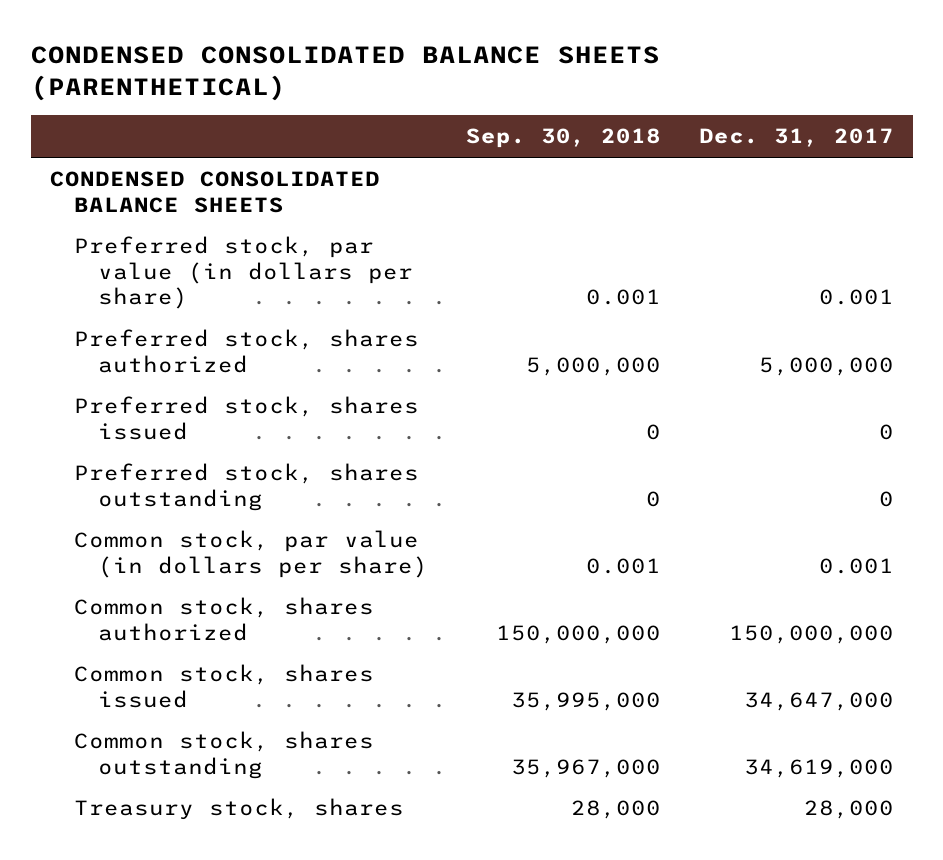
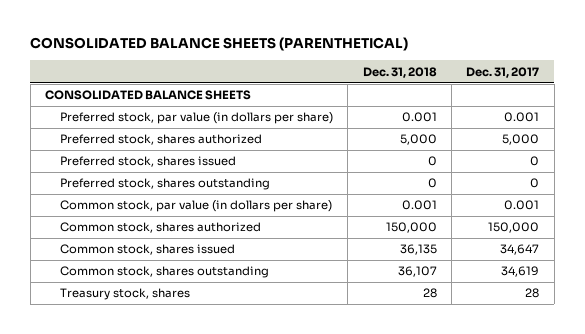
- CONDENSED CONSOLIDATED BALANCE SHEETS (PARENTHETICAL)
+ CONSOLIDATED BALANCE SHEETS (PARENTHETICAL)
- | Sep. 30, 2018 | Dec. 31, 2017
+ | Dec. 31, 2018 | Dec. 31, 2017
- CONDENSED CONSOLIDATED BALANCE SHEETS
+ CONSOLIDATED BALANCE SHEETS
- Preferred stock, shares authorized | 5,000,000 | 5,000,000
+ Preferred stock, shares authorized | 5,000 | 5,000
- Common stock, shares authorized | 150,000,000 | 150,000,000
- Common stock, shares issued | 35,995,000 | 34,647,000
- Common stock, shares outstanding | 35,967,000 | 34,619,000
- Treasury stock, shares | 28,000 | 28,000
+ Common stock, shares authorized | 150,000 | 150,000
+ Common stock, shares issued | 36,135 | 34,647
+ Common stock, shares outstanding | 36,107 | 34,619
+ Treasury stock, shares | 28 | 28

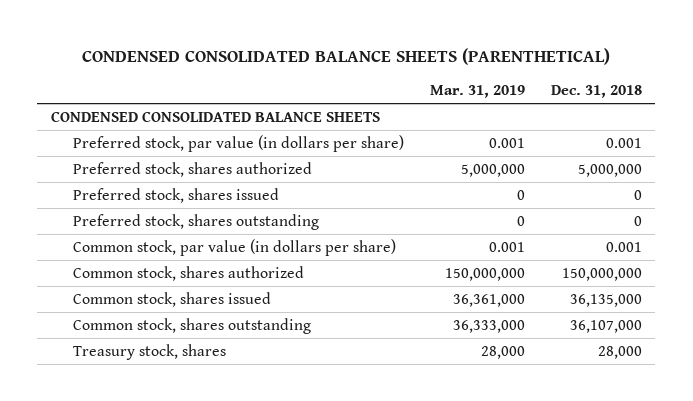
- CONSOLIDATED BALANCE SHEETS (PARENTHETICAL)
+ CONDENSED CONSOLIDATED BALANCE SHEETS (PARENTHETICAL)
- | Dec. 31, 2018 | Dec. 31, 2017
+ | Mar. 31, 2019 | Dec. 31, 2018
- CONSOLIDATED BALANCE SHEETS
+ CONDENSED CONSOLIDATED BALANCE SHEETS
- Preferred stock, shares authorized | 5,000 | 5,000
+ Preferred stock, shares authorized | 5,000,000 | 5,000,000
- Common stock, shares authorized | 150,000 | 150,000
- Common stock, shares issued | 36,135 | 34,647
- Common stock, shares outstanding | 36,107 | 34,619
- Treasury stock, shares | 28 | 28
+ Common stock, shares authorized | 150,000,000 | 150,000,000
+ Common stock, shares issued | 36,361,000 | 36,135,000
+ Common stock, shares outstanding | 36,333,000 | 36,107,000
+ Treasury stock, shares | 28,000 | 28,000

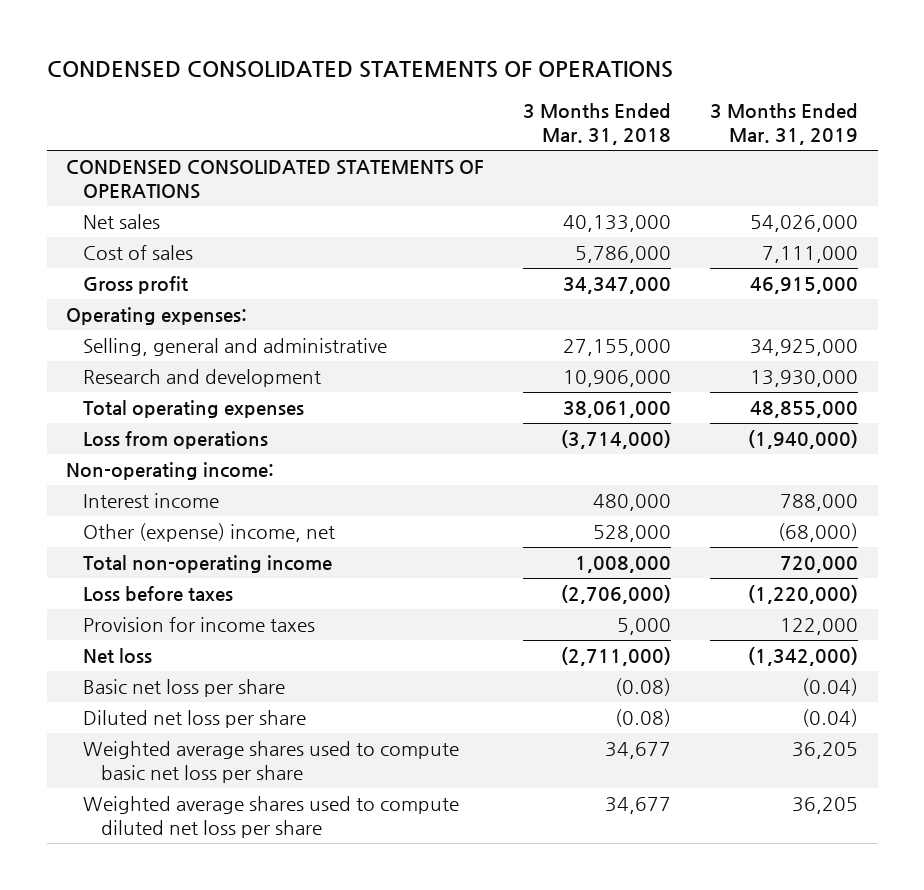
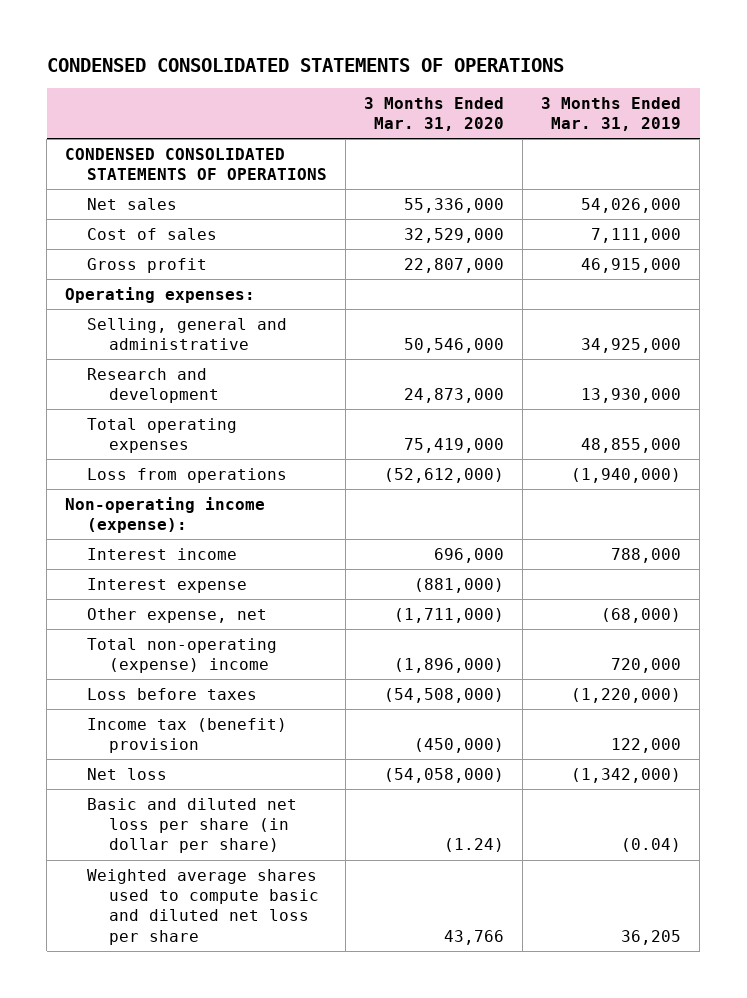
- | 3 Months Ended Mar. 31, 2018 | 3 Months Ended Mar. 31, 2019
+ | 3 Months Ended Mar. 31, 2020 | 3 Months Ended Mar. 31, 2019
- Non-operating income:
+ Non-operating income (expense):
- Other (expense) income, net | 528,000 | (68,000)
- Total non-operating income | 1,008,000 | 720,000
+ Interest expense | (881,000) |
+ Other expense, net | (1,711,000) | (68,000)
+ Total non-operating (expense) income | (1,896,000) | 720,000
- Provision for income taxes | 5,000 | 122,000
+ Income tax (benefit) provision | (450,000) | 122,000
- Basic net loss per share | (0.08) | (0.04)
- Diluted net loss per share | (0.08) | (0.04)
- Weighted average shares used to compute basic net loss per share | 34,677 | 36,205
- Weighted average shares used to compute diluted net loss per share | 34,677 | 36,205
+ Basic and diluted net loss per share (in dollar per share) | (1.24) | (0.04)
+ Weighted average shares used to compute basic and diluted net loss per share | 43,766 | 36,205

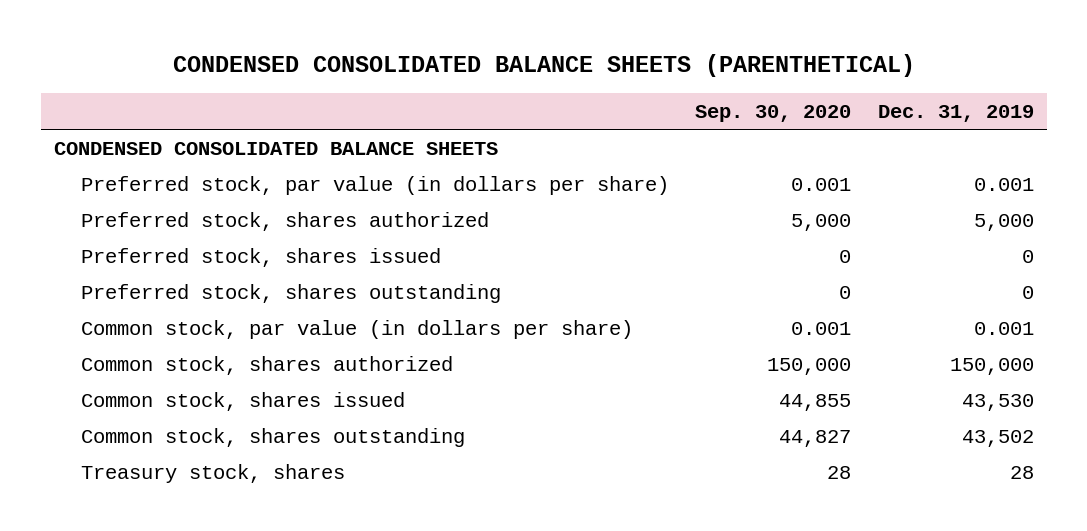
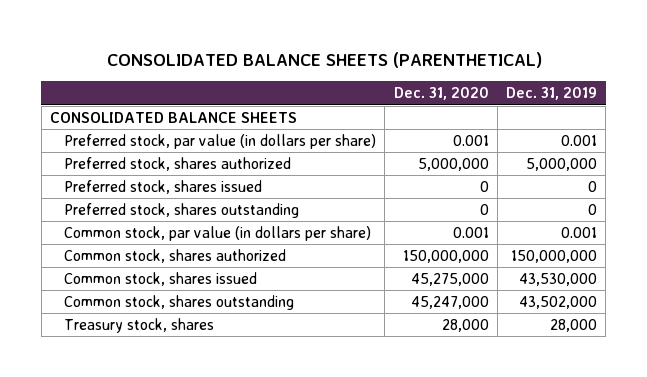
- CONDENSED CONSOLIDATED BALANCE SHEETS (PARENTHETICAL)
+ CONSOLIDATED BALANCE SHEETS (PARENTHETICAL)
- | Sep. 30, 2020 | Dec. 31, 2019
+ | Dec. 31, 2020 | Dec. 31, 2019
- CONDENSED CONSOLIDATED BALANCE SHEETS
+ CONSOLIDATED BALANCE SHEETS
- Preferred stock, shares authorized | 5,000 | 5,000
+ Preferred stock, shares authorized | 5,000,000 | 5,000,000
- Common stock, shares authorized | 150,000 | 150,000
- Common stock, shares issued | 44,855 | 43,530
- Common stock, shares outstanding | 44,827 | 43,502
- Treasury stock, shares | 28 | 28
+ Common stock, shares authorized | 150,000,000 | 150,000,000
+ Common stock, shares issued | 45,275,000 | 43,530,000
+ Common stock, shares outstanding | 45,247,000 | 43,502,000
+ Treasury stock, shares | 28,000 | 28,000

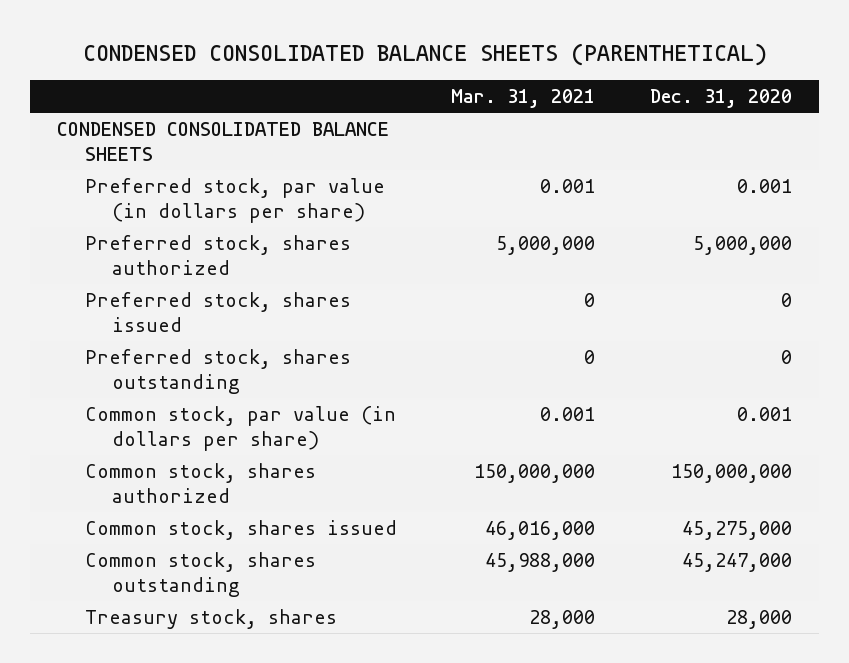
- CONSOLIDATED BALANCE SHEETS (PARENTHETICAL)
+ CONDENSED CONSOLIDATED BALANCE SHEETS (PARENTHETICAL)
- | Dec. 31, 2020 | Dec. 31, 2019
+ | Mar. 31, 2021 | Dec. 31, 2020
- CONSOLIDATED BALANCE SHEETS
+ CONDENSED CONSOLIDATED BALANCE SHEETS

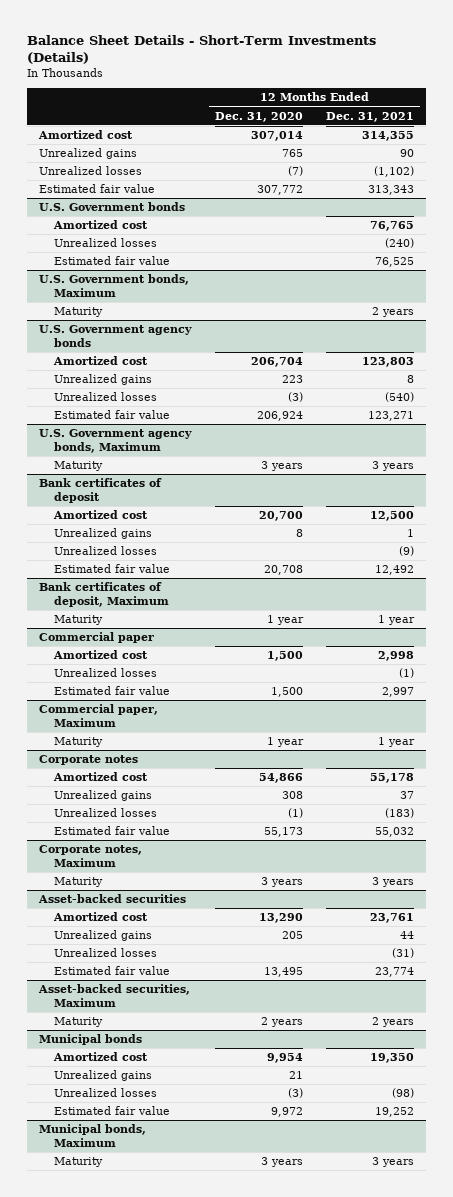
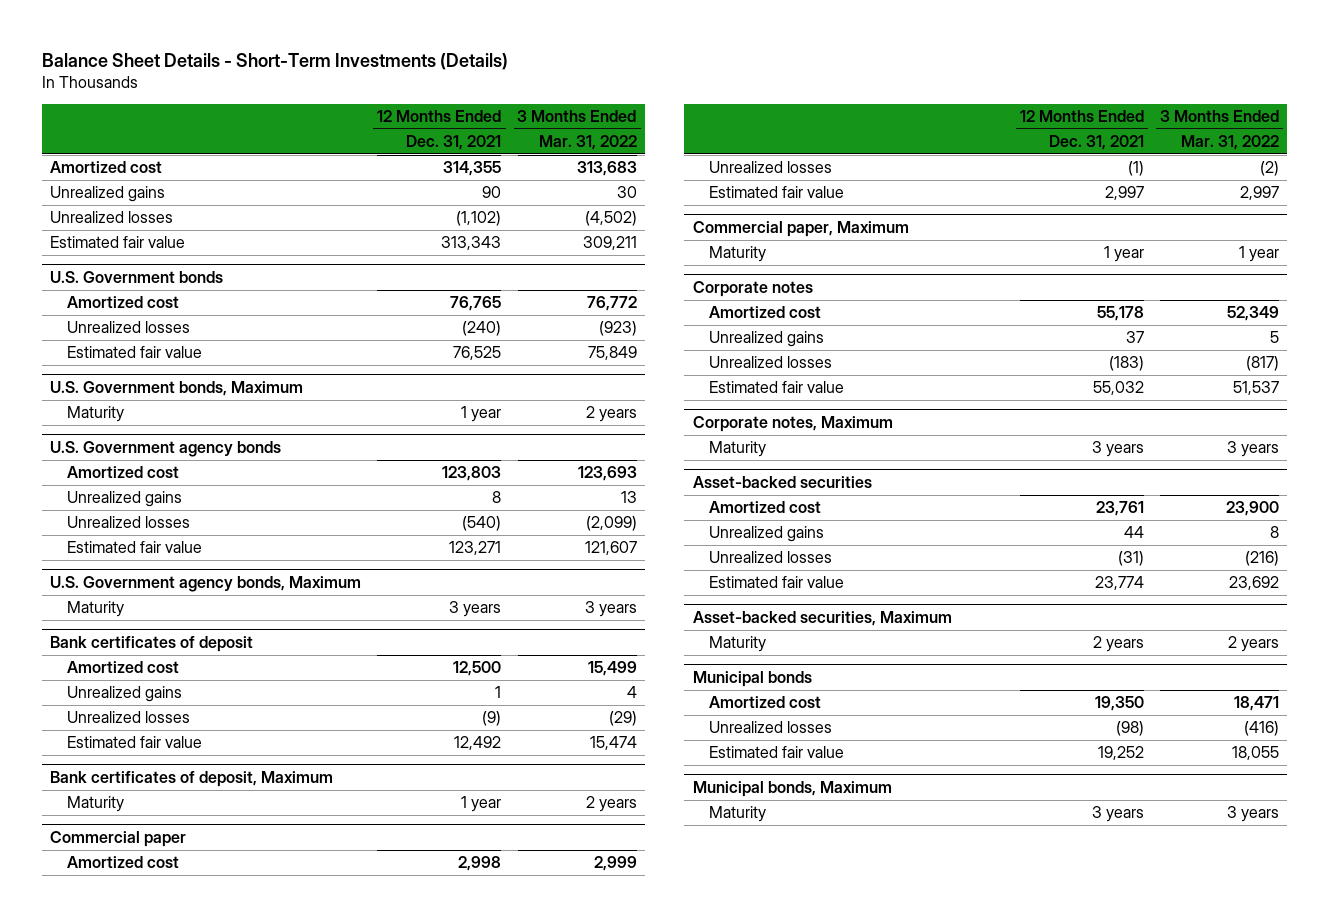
- | 12 Months Ended Dec. 31, 2020 | 12 Months Ended Dec. 31, 2021
+ | 12 Months Ended Dec. 31, 2021 | 3 Months Ended Mar. 31, 2022
@ U.S. Government bonds, Maximum
- Maturity | | 2 years
+ Maturity | 1 year | 2 years
@ Municipal bonds
- Unrealized gains | 21 |

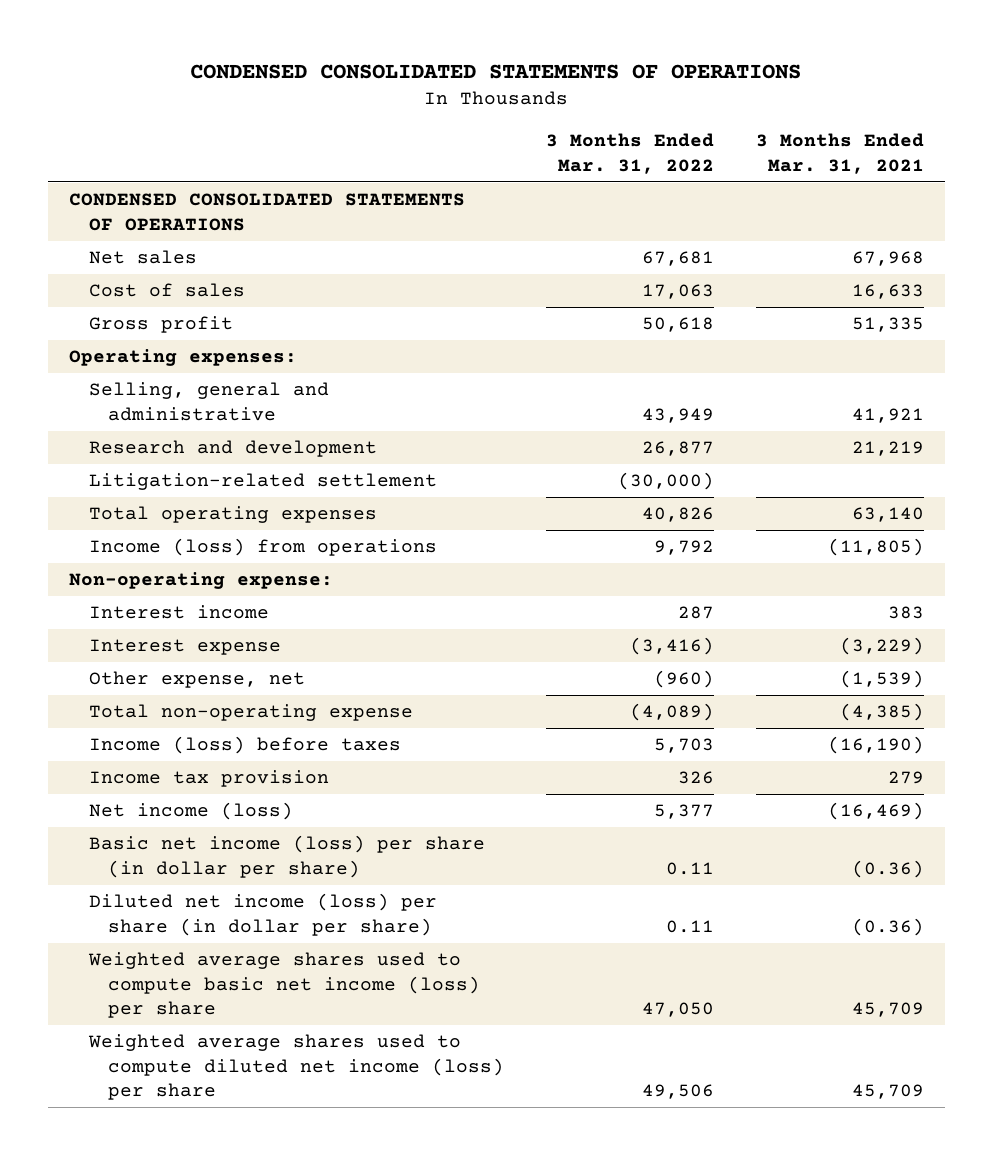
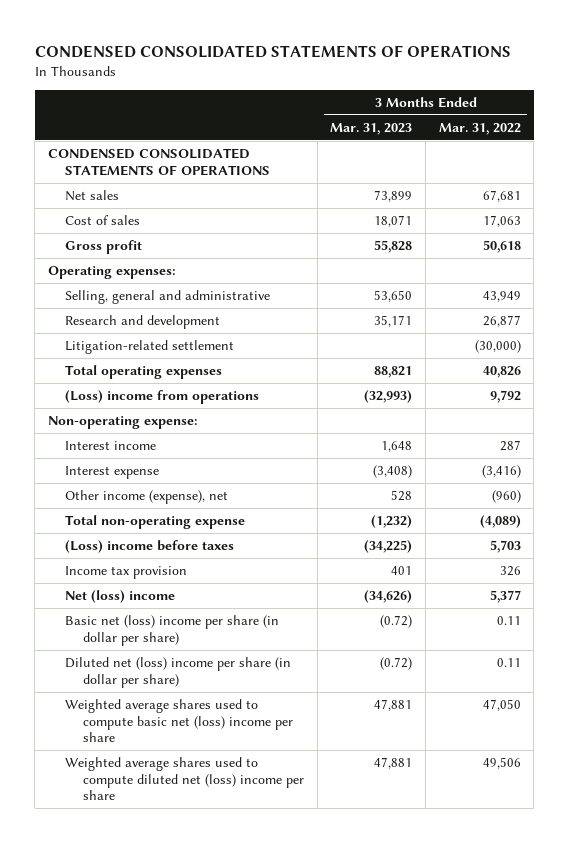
- | 3 Months Ended Mar. 31, 2022 | 3 Months Ended Mar. 31, 2021
+ | 3 Months Ended Mar. 31, 2023 | 3 Months Ended Mar. 31, 2022
- Income (loss) from operations | 9,792 | (11,805)
+ (Loss) income from operations | (32,993) | 9,792
- Other expense, net | (960) | (1,539)
+ Other income (expense), net | 528 | (960)
- Income (loss) before taxes | 5,703 | (16,190)
+ (Loss) income before taxes | (34,225) | 5,703
- Net income (loss) | 5,377 | (16,469)
- Basic net income (loss) per share (in dollar per share) | 0.11 | (0.36)
- Diluted net income (loss) per share (in dollar per share) | 0.11 | (0.36)
- Weighted average shares used to compute basic net income (loss) per share | 47,050 | 45,709
- Weighted average shares used to compute diluted net income (loss) per share | 49,506 | 45,709
+ Net (loss) income | (34,626) | 5,377
+ Basic net (loss) income per share (in dollar per share) | (0.72) | 0.11
+ Diluted net (loss) income per share (in dollar per share) | (0.72) | 0.11
+ Weighted average shares used to compute basic net (loss) income per share | 47,881 | 47,050
+ Weighted average shares used to compute diluted net (loss) income per share | 47,881 | 49,506

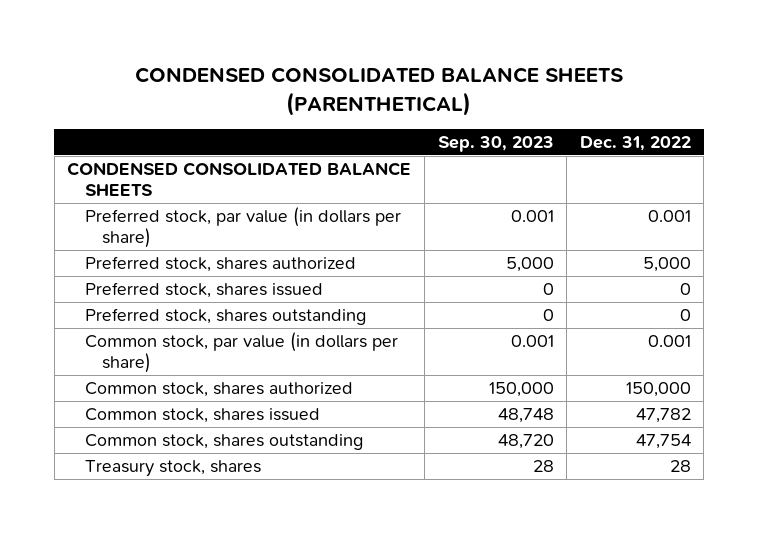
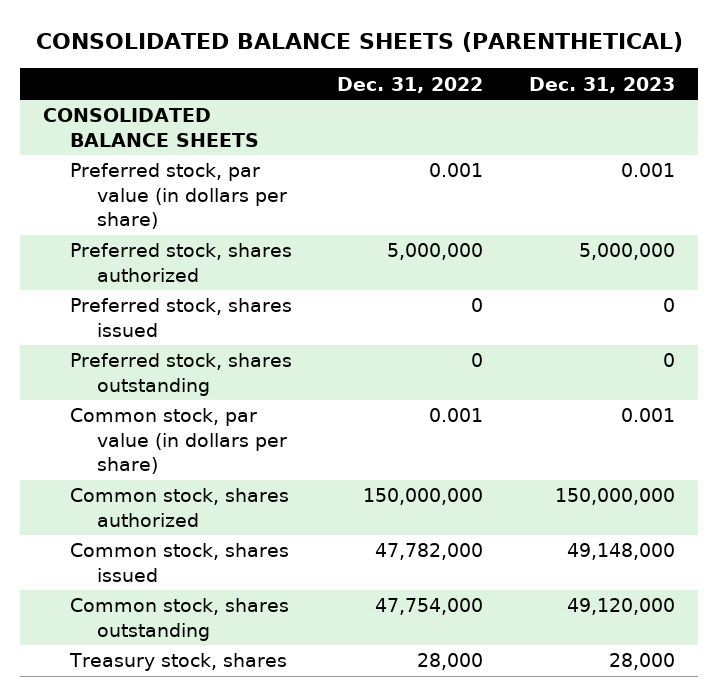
- CONDENSED CONSOLIDATED BALANCE SHEETS (PARENTHETICAL)
+ CONSOLIDATED BALANCE SHEETS (PARENTHETICAL)
- | Sep. 30, 2023 | Dec. 31, 2022
+ | Dec. 31, 2022 | Dec. 31, 2023
- CONDENSED CONSOLIDATED BALANCE SHEETS
+ CONSOLIDATED BALANCE SHEETS
- Preferred stock, shares authorized | 5,000 | 5,000
+ Preferred stock, shares authorized | 5,000,000 | 5,000,000
- Common stock, shares authorized | 150,000 | 150,000
- Common stock, shares issued | 48,748 | 47,782
- Common stock, shares outstanding | 48,720 | 47,754
- Treasury stock, shares | 28 | 28
+ Common stock, shares authorized | 150,000,000 | 150,000,000
+ Common stock, shares issued | 47,782,000 | 49,148,000
+ Common stock, shares outstanding | 47,754,000 | 49,120,000
+ Treasury stock, shares | 28,000 | 28,000

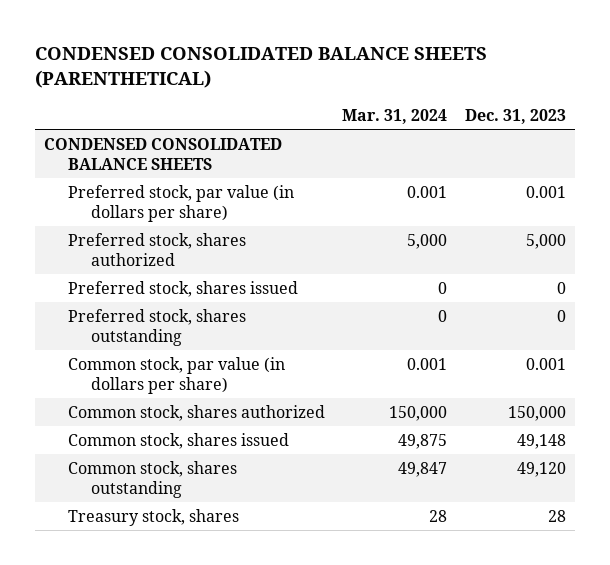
- CONSOLIDATED BALANCE SHEETS (PARENTHETICAL)
+ CONDENSED CONSOLIDATED BALANCE SHEETS (PARENTHETICAL)
- | Dec. 31, 2022 | Dec. 31, 2023
+ | Mar. 31, 2024 | Dec. 31, 2023
- CONSOLIDATED BALANCE SHEETS
+ CONDENSED CONSOLIDATED BALANCE SHEETS
- Preferred stock, shares authorized | 5,000,000 | 5,000,000
+ Preferred stock, shares authorized | 5,000 | 5,000
- Common stock, shares authorized | 150,000,000 | 150,000,000
- Common stock, shares issued | 47,782,000 | 49,148,000
- Common stock, shares outstanding | 47,754,000 | 49,120,000
- Treasury stock, shares | 28,000 | 28,000
+ Common stock, shares authorized | 150,000 | 150,000
+ Common stock, shares issued | 49,875 | 49,148
+ Common stock, shares outstanding | 49,847 | 49,120
+ Treasury stock, shares | 28 | 28

